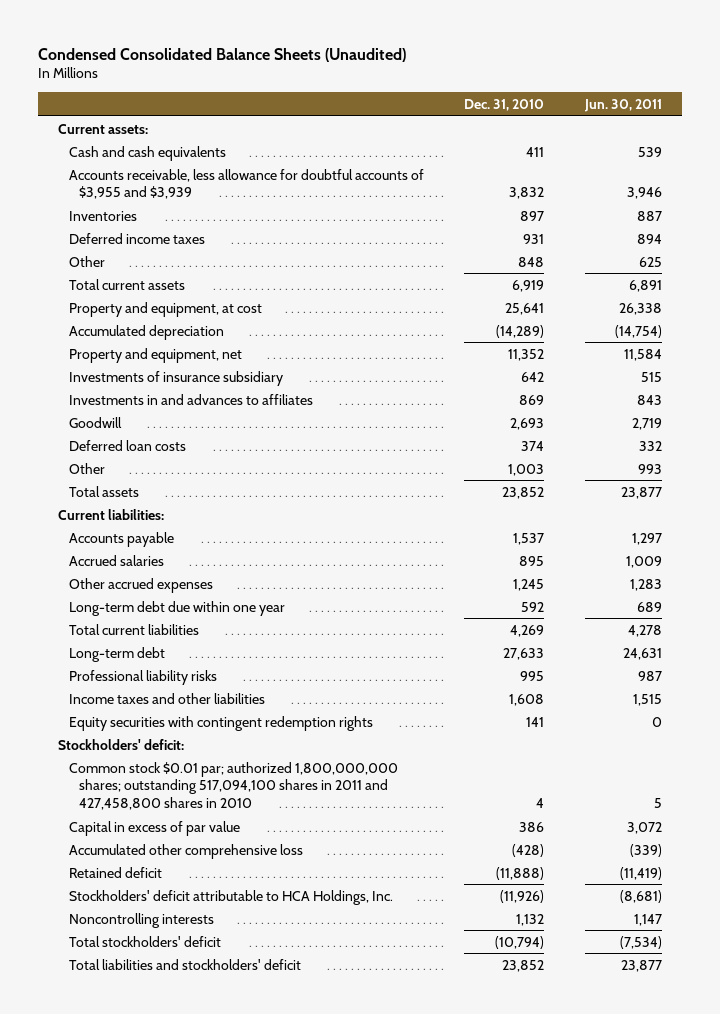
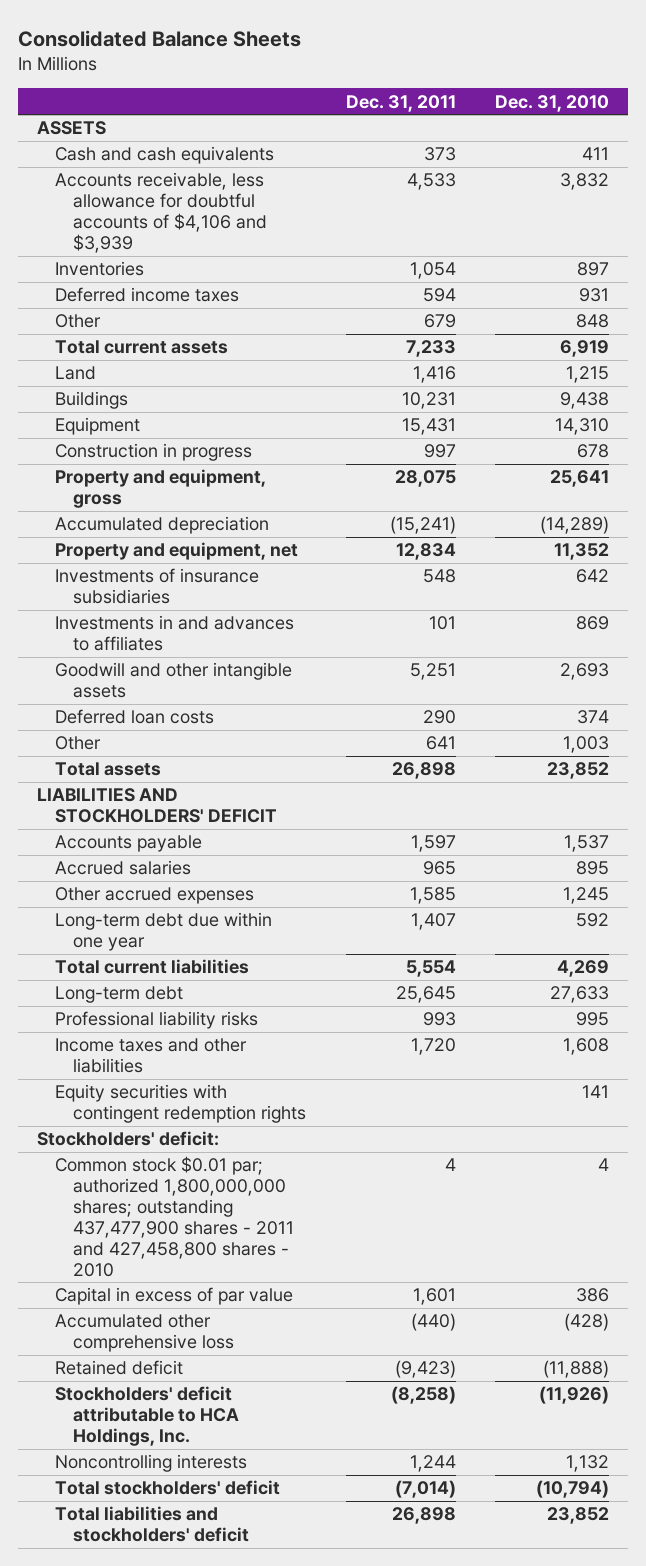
- Condensed Consolidated Balance Sheets (Unaudited)
+ Consolidated Balance Sheets
- | Dec. 31, 2010 | Jun. 30, 2011
+ | Dec. 31, 2011 | Dec. 31, 2010
- Current assets:
+ ASSETS
- Accounts receivable, less allowance for doubtful accounts of $3,955 and $3,939 | 3,832 | 3,946
+ Accounts receivable, less allowance for doubtful accounts of $4,106 and $3,939 | 4,533 | 3,832
- Property and equipment, at cost | 25,641 | 26,338
+ Land | 1,416 | 1,215
+ Buildings | 10,231 | 9,438
+ Equipment | 15,431 | 14,310
+ Construction in progress | 997 | 678
+ Property and equipment, gross | 28,075 | 25,641
- Investments of insurance subsidiary | 642 | 515
+ Investments of insurance subsidiaries | 548 | 642
- Goodwill | 2,693 | 2,719
+ Goodwill and other intangible assets | 5,251 | 2,693
- Current liabilities:
+ LIABILITIES AND STOCKHOLDERS' DEFICIT
- Common stock $0.01 par; authorized 1,800,000,000 shares; outstanding 517,094,100 shares in 2011 and 427,458,800 shares in 2010 | 4 | 5
+ Common stock $0.01 par; authorized 1,800,000,000 shares; outstanding 437,477,900 shares - 2011 and 427,458,800 shares - 2010 | 4 | 4

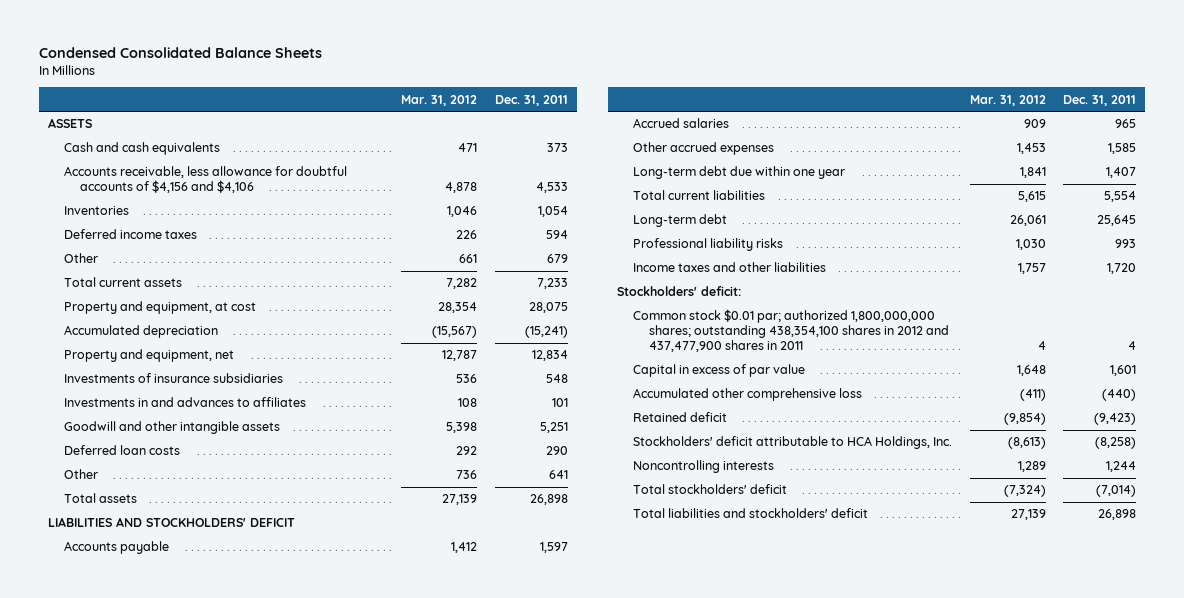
- Consolidated Balance Sheets
+ Condensed Consolidated Balance Sheets
- | Dec. 31, 2011 | Dec. 31, 2010
+ | Mar. 31, 2012 | Dec. 31, 2011
- Accounts receivable, less allowance for doubtful accounts of $4,106 and $3,939 | 4,533 | 3,832
+ Accounts receivable, less allowance for doubtful accounts of $4,156 and $4,106 | 4,878 | 4,533
- Land | 1,416 | 1,215
- Buildings | 10,231 | 9,438
- Equipment | 15,431 | 14,310
- Construction in progress | 997 | 678
- Property and equipment, gross | 28,075 | 25,641
+ Property and equipment, at cost | 28,354 | 28,075
- Equity securities with contingent redemption rights | | 141
- Common stock $0.01 par; authorized 1,800,000,000 shares; outstanding 437,477,900 shares - 2011 and 427,458,800 shares - 2010 | 4 | 4
+ Common stock $0.01 par; authorized 1,800,000,000 shares; outstanding 438,354,100 shares in 2012 and 437,477,900 shares in 2011 | 4 | 4

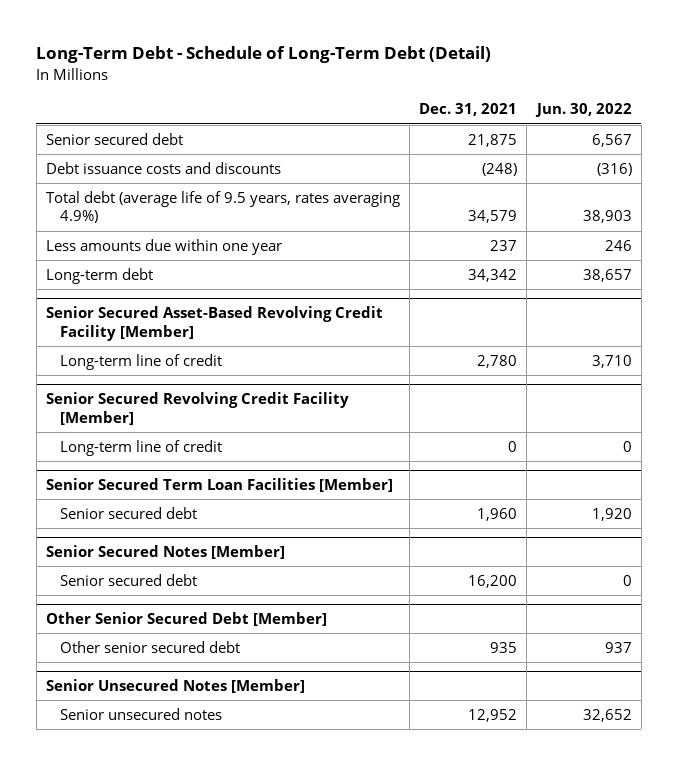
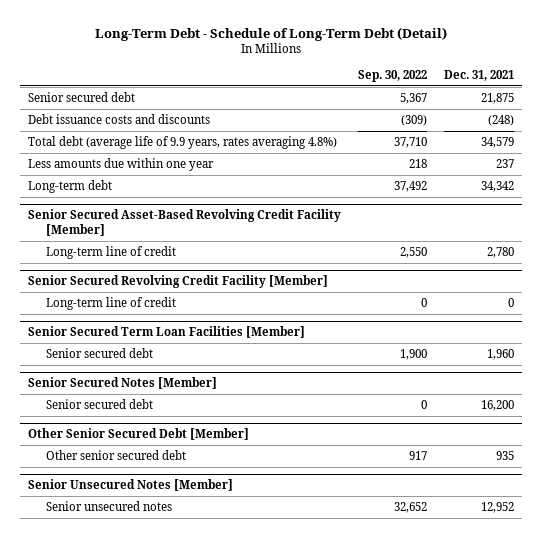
- | Dec. 31, 2021 | Jun. 30, 2022
+ | Sep. 30, 2022 | Dec. 31, 2021
- Total debt (average life of 9.5 years, rates averaging 4.9%) | 34,579 | 38,903
+ Total debt (average life of 9.9 years, rates averaging 4.8%) | 37,710 | 34,579

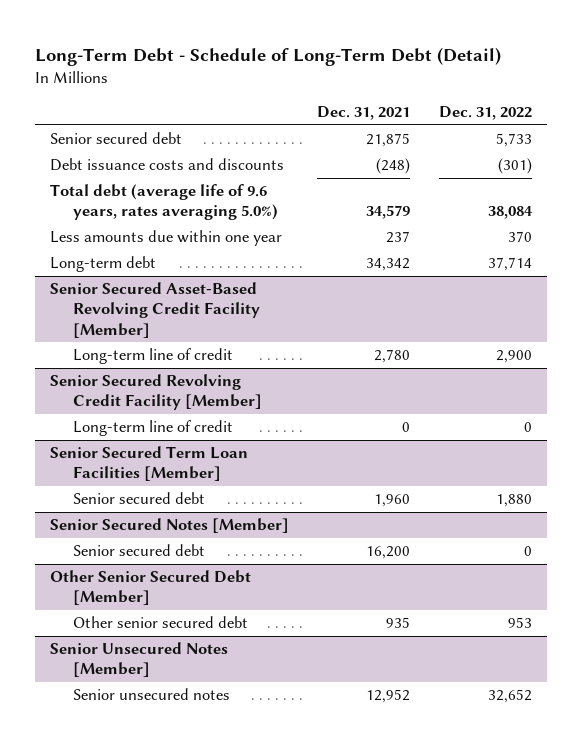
- | Sep. 30, 2022 | Dec. 31, 2021
+ | Dec. 31, 2021 | Dec. 31, 2022
- Total debt (average life of 9.9 years, rates averaging 4.8%) | 37,710 | 34,579
+ Total debt (average life of 9.6 years, rates averaging 5.0%) | 34,579 | 38,084

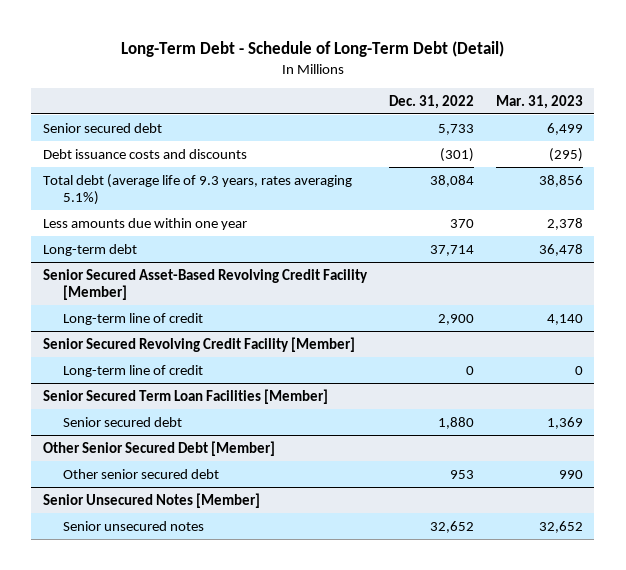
- | Dec. 31, 2021 | Dec. 31, 2022
+ | Dec. 31, 2022 | Mar. 31, 2023
- Total debt (average life of 9.6 years, rates averaging 5.0%) | 34,579 | 38,084
+ Total debt (average life of 9.3 years, rates averaging 5.1%) | 38,084 | 38,856
- Senior Secured Notes [Member]
- Senior secured debt | 16,200 | 0

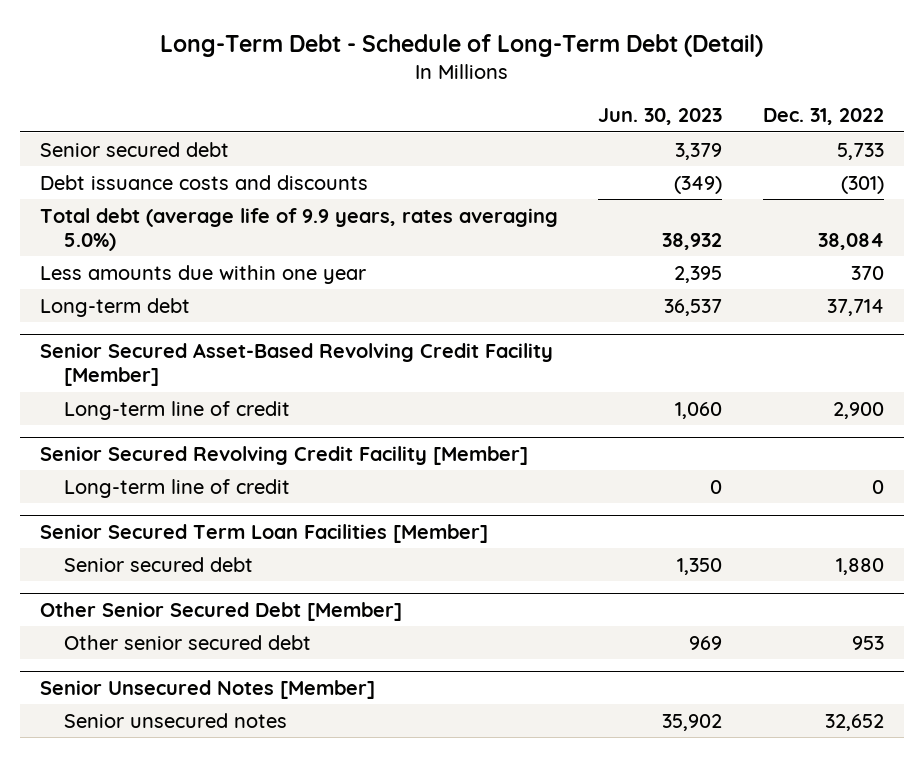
- | Dec. 31, 2022 | Mar. 31, 2023
+ | Jun. 30, 2023 | Dec. 31, 2022
- Total debt (average life of 9.3 years, rates averaging 5.1%) | 38,084 | 38,856
+ Total debt (average life of 9.9 years, rates averaging 5.0%) | 38,932 | 38,084

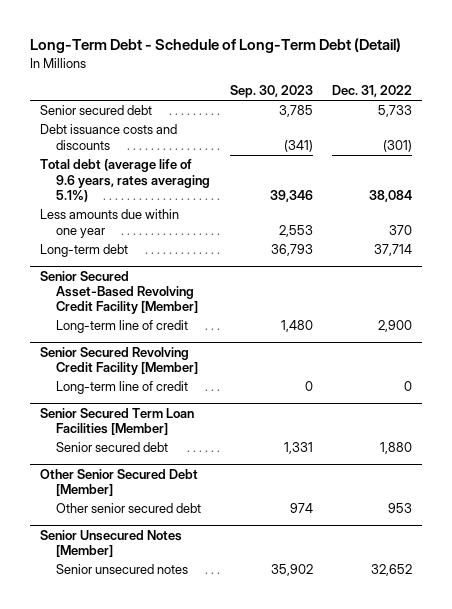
- | Jun. 30, 2023 | Dec. 31, 2022
+ | Sep. 30, 2023 | Dec. 31, 2022
- Total debt (average life of 9.9 years, rates averaging 5.0%) | 38,932 | 38,084
+ Total debt (average life of 9.6 years, rates averaging 5.1%) | 39,346 | 38,084

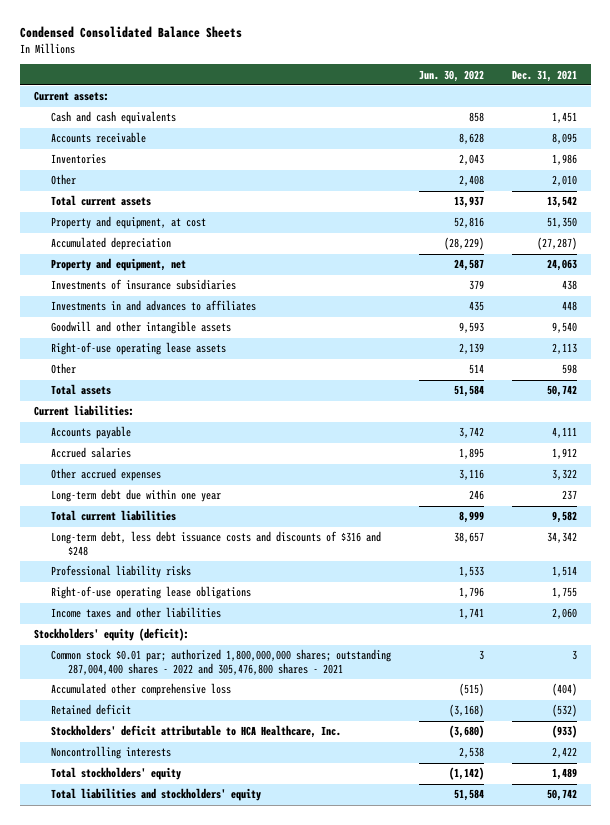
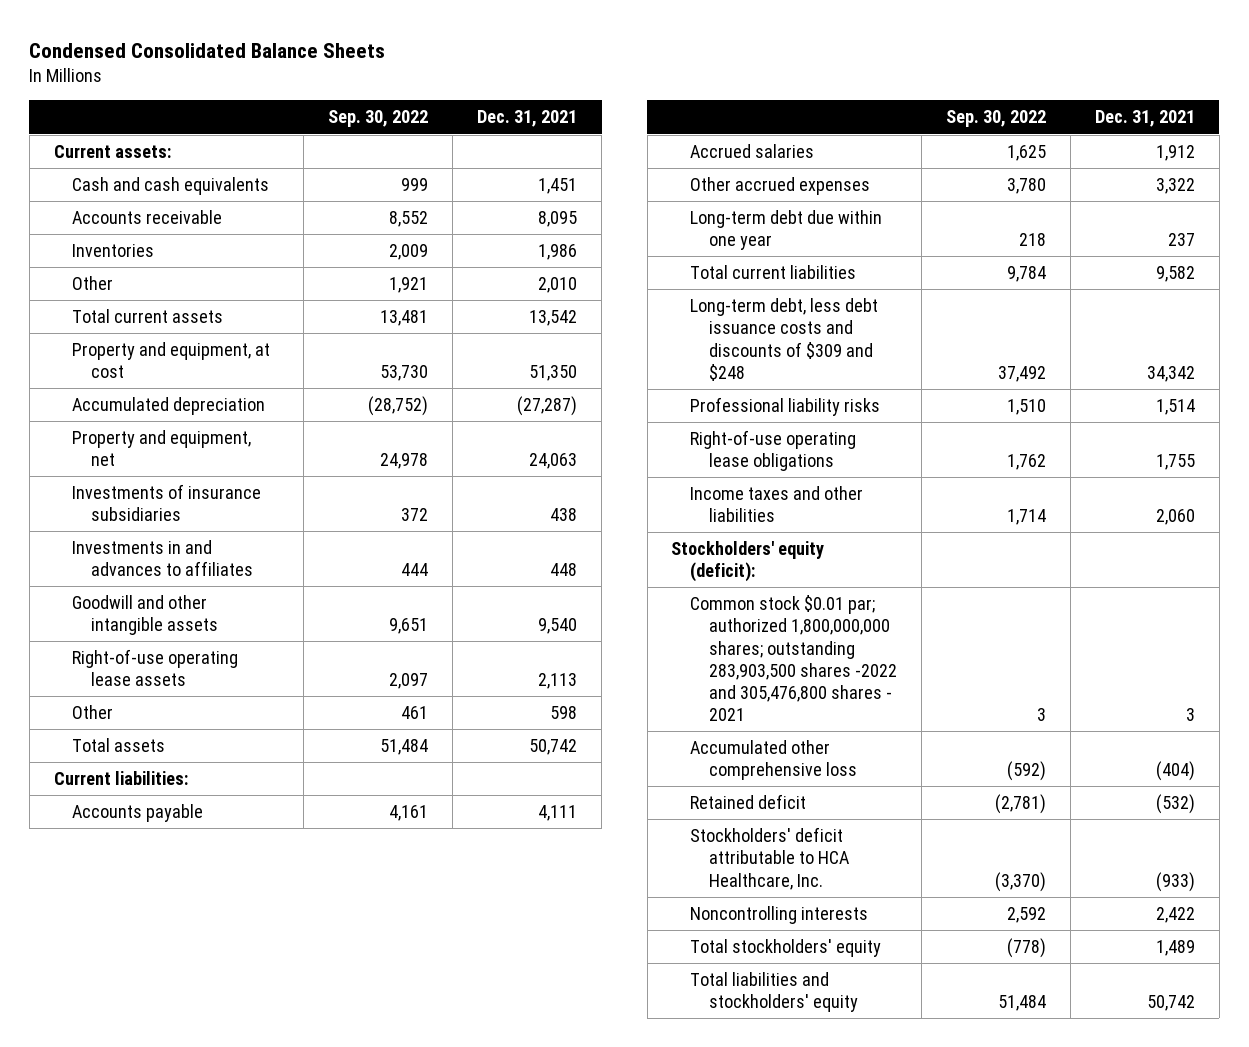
- | Jun. 30, 2022 | Dec. 31, 2021
+ | Sep. 30, 2022 | Dec. 31, 2021
- Long-term debt, less debt issuance costs and discounts of $316 and $248 | 38,657 | 34,342
+ Long-term debt, less debt issuance costs and discounts of $309 and $248 | 37,492 | 34,342
- Common stock $0.01 par; authorized 1,800,000,000 shares; outstanding 287,004,400 shares - 2022 and 305,476,800 shares - 2021 | 3 | 3
+ Common stock $0.01 par; authorized 1,800,000,000 shares; outstanding 283,903,500 shares -2022 and 305,476,800 shares - 2021 | 3 | 3

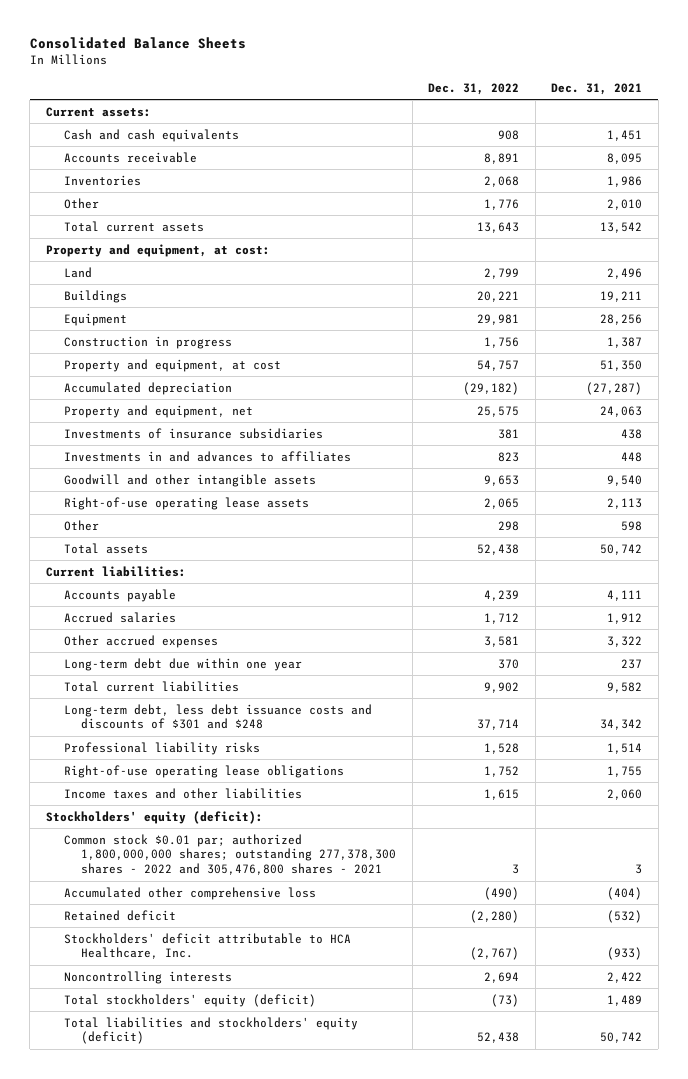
- Condensed Consolidated Balance Sheets
+ Consolidated Balance Sheets
- | Sep. 30, 2022 | Dec. 31, 2021
+ | Dec. 31, 2022 | Dec. 31, 2021
+ Property and equipment, at cost:
+ Land | 2,799 | 2,496
+ Buildings | 20,221 | 19,211
+ Equipment | 29,981 | 28,256
+ Construction in progress | 1,756 | 1,387
- Long-term debt, less debt issuance costs and discounts of $309 and $248 | 37,492 | 34,342
+ Long-term debt, less debt issuance costs and discounts of $301 and $248 | 37,714 | 34,342
- Common stock $0.01 par; authorized 1,800,000,000 shares; outstanding 283,903,500 shares -2022 and 305,476,800 shares - 2021 | 3 | 3
+ Common stock $0.01 par; authorized 1,800,000,000 shares; outstanding 277,378,300 shares - 2022 and 305,476,800 shares - 2021 | 3 | 3
- Total stockholders' equity | (778) | 1,489
- Total liabilities and stockholders' equity | 51,484 | 50,742
+ Total stockholders' equity (deficit) | (73) | 1,489
+ Total liabilities and stockholders' equity (deficit) | 52,438 | 50,742

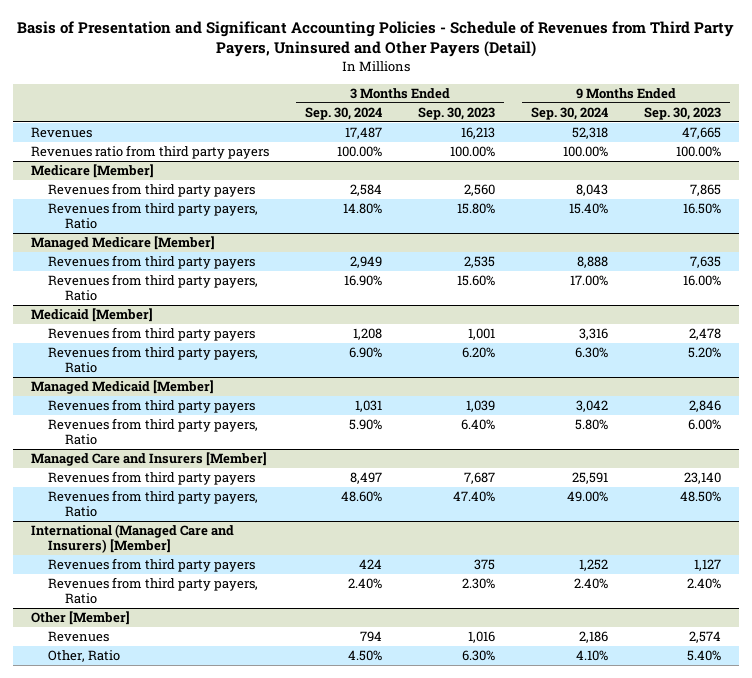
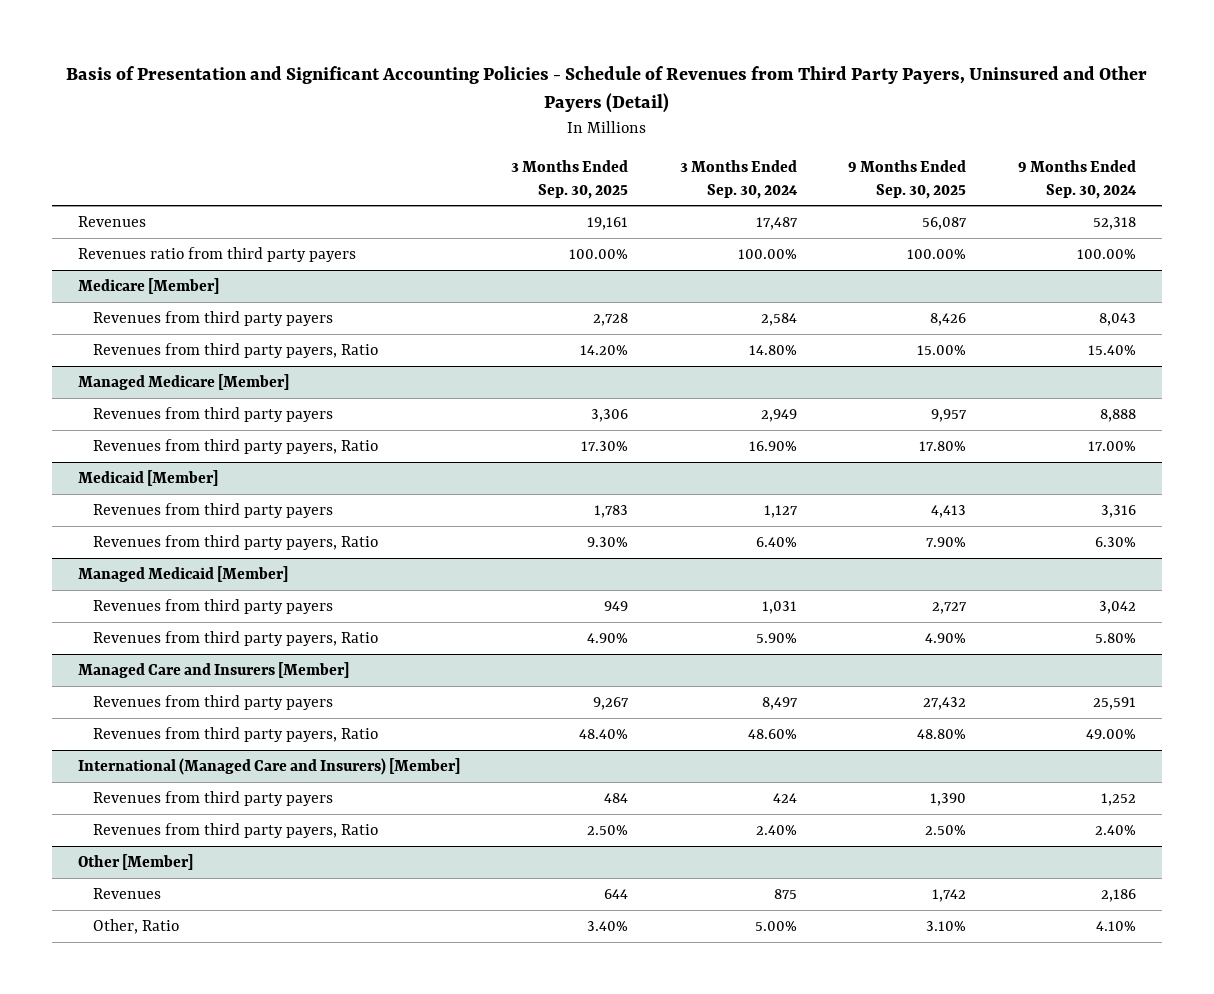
- | 3 Months Ended Sep. 30, 2024 | 3 Months Ended Sep. 30, 2023 | 9 Months Ended Sep. 30, 2024 | 9 Months Ended Sep. 30, 2023
+ | 3 Months Ended Sep. 30, 2025 | 3 Months Ended Sep. 30, 2024 | 9 Months Ended Sep. 30, 2025 | 9 Months Ended Sep. 30, 2024
@ Medicaid [Member]
- Revenues from third party payers | 1,208 | 1,001 | 3,316 | 2,478
- Revenues from third party payers, Ratio | 6.90% | 6.20% | 6.30% | 5.20%
+ Revenues from third party payers | 1,783 | 1,127 | 4,413 | 3,316
+ Revenues from third party payers, Ratio | 9.30% | 6.40% | 7.90% | 6.30%
@ Other [Member]
- Revenues | 794 | 1,016 | 2,186 | 2,574
- Other, Ratio | 4.50% | 6.30% | 4.10% | 5.40%
+ Revenues | 644 | 875 | 1,742 | 2,186
+ Other, Ratio | 3.40% | 5.00% | 3.10% | 4.10%

